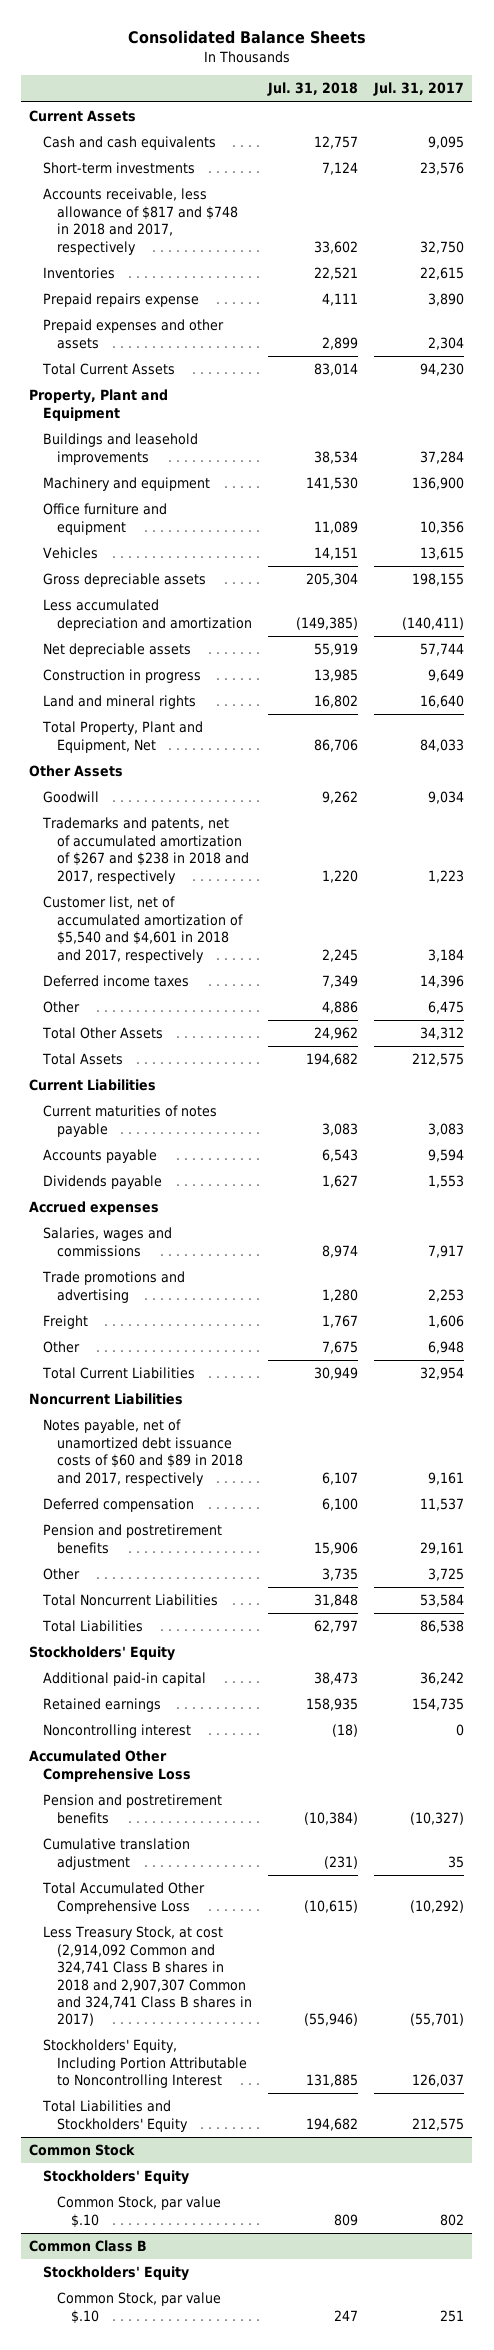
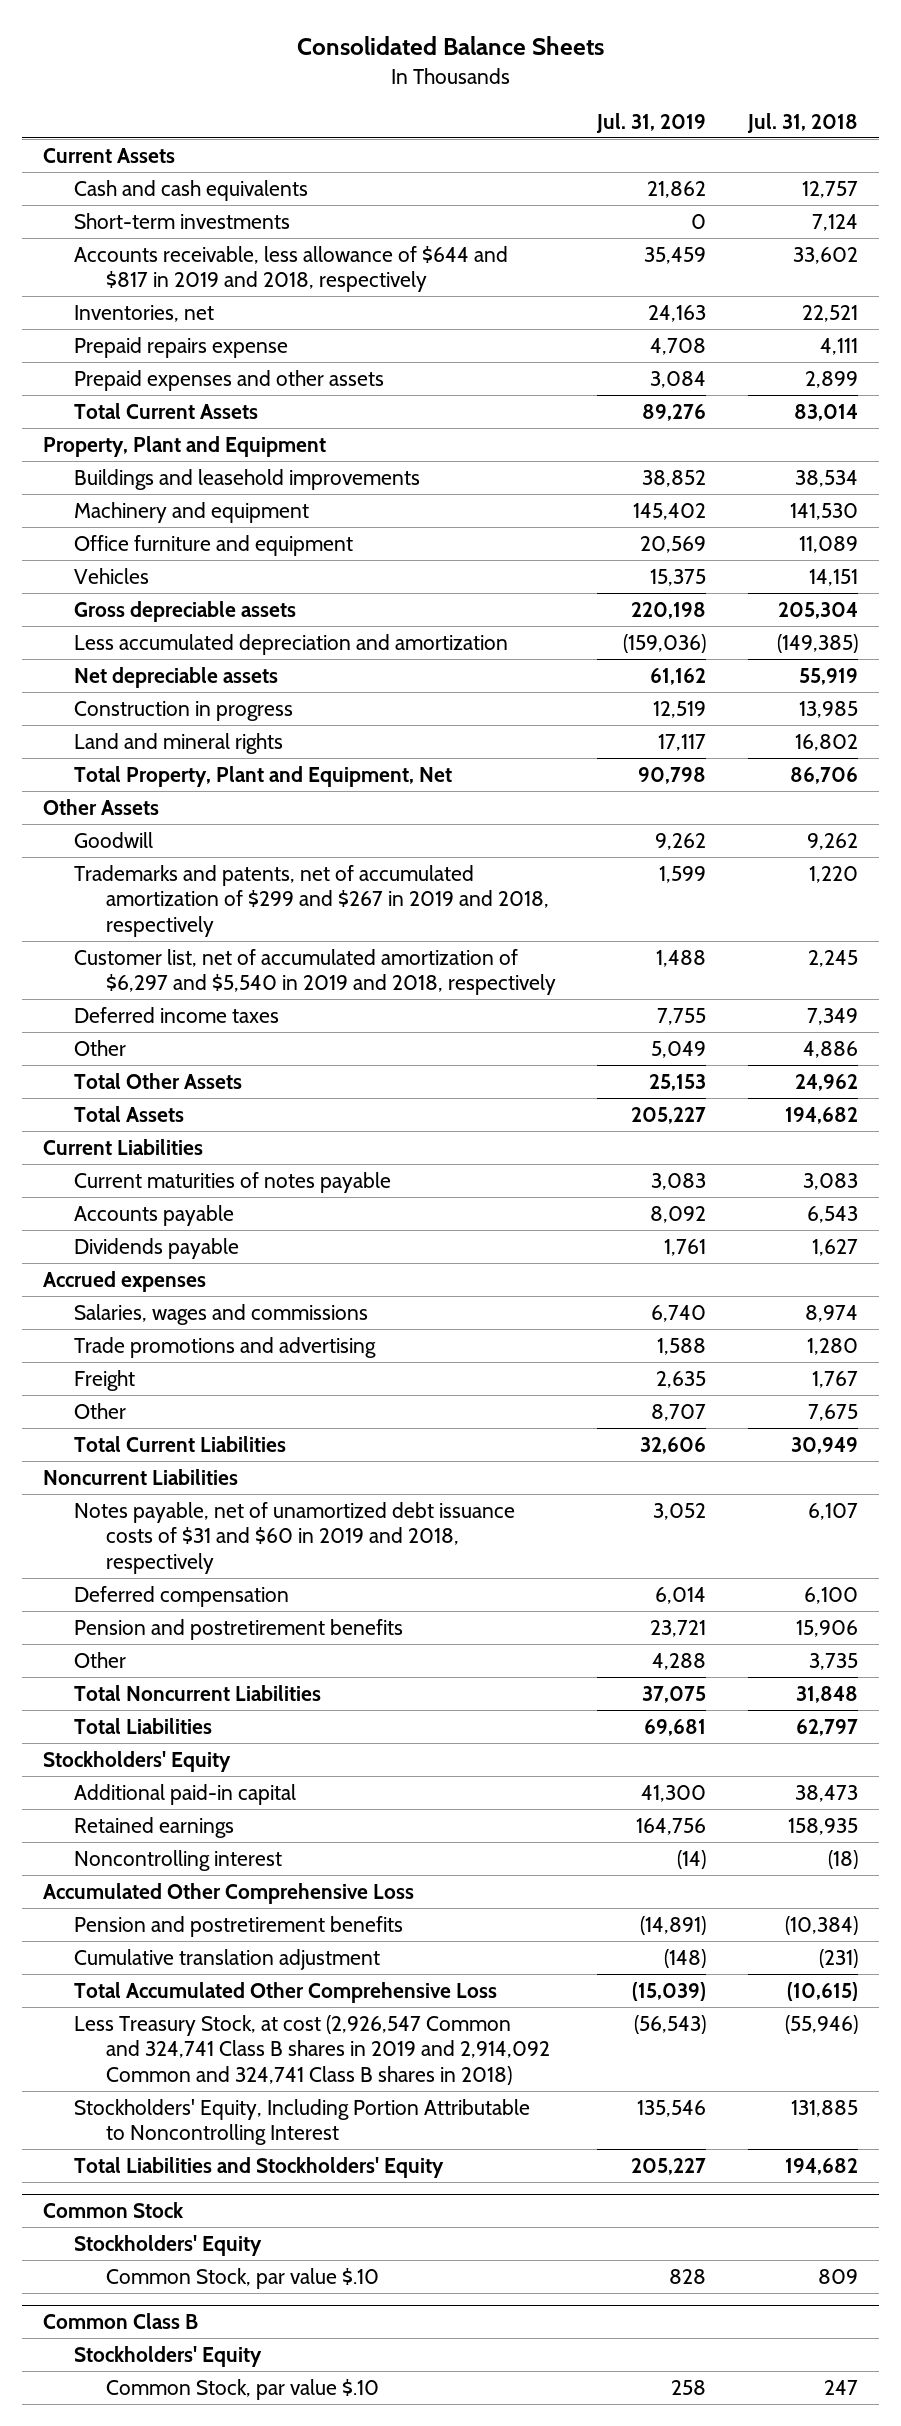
- | Jul. 31, 2018 | Jul. 31, 2017
+ | Jul. 31, 2019 | Jul. 31, 2018
- Accounts receivable, less allowance of $817 and $748 in 2018 and 2017, respectively | 33,602 | 32,750
- Inventories | 22,521 | 22,615
+ Accounts receivable, less allowance of $644 and $817 in 2019 and 2018, respectively | 35,459 | 33,602
+ Inventories, net | 24,163 | 22,521
- Trademarks and patents, net of accumulated amortization of $267 and $238 in 2018 and 2017, respectively | 1,220 | 1,223
- Customer list, net of accumulated amortization of $5,540 and $4,601 in 2018 and 2017, respectively | 2,245 | 3,184
+ Trademarks and patents, net of accumulated amortization of $299 and $267 in 2019 and 2018, respectively | 1,599 | 1,220
+ Customer list, net of accumulated amortization of $6,297 and $5,540 in 2019 and 2018, respectively | 1,488 | 2,245
- Notes payable, net of unamortized debt issuance costs of $60 and $89 in 2018 and 2017, respectively | 6,107 | 9,161
+ Notes payable, net of unamortized debt issuance costs of $31 and $60 in 2019 and 2018, respectively | 3,052 | 6,107
- Less Treasury Stock, at cost (2,914,092 Common and 324,741 Class B shares in 2018 and 2,907,307 Common and 324,741 Class B shares in 2017) | (55,946) | (55,701)
+ Less Treasury Stock, at cost (2,926,547 Common and 324,741 Class B shares in 2019 and 2,914,092 Common and 324,741 Class B shares in 2018) | (56,543) | (55,946)

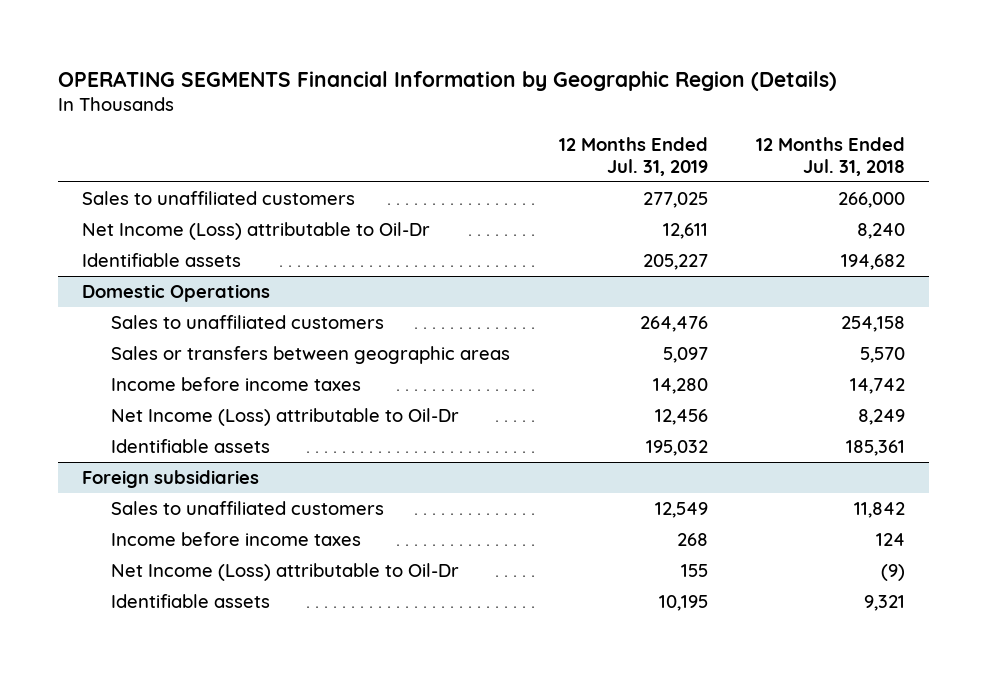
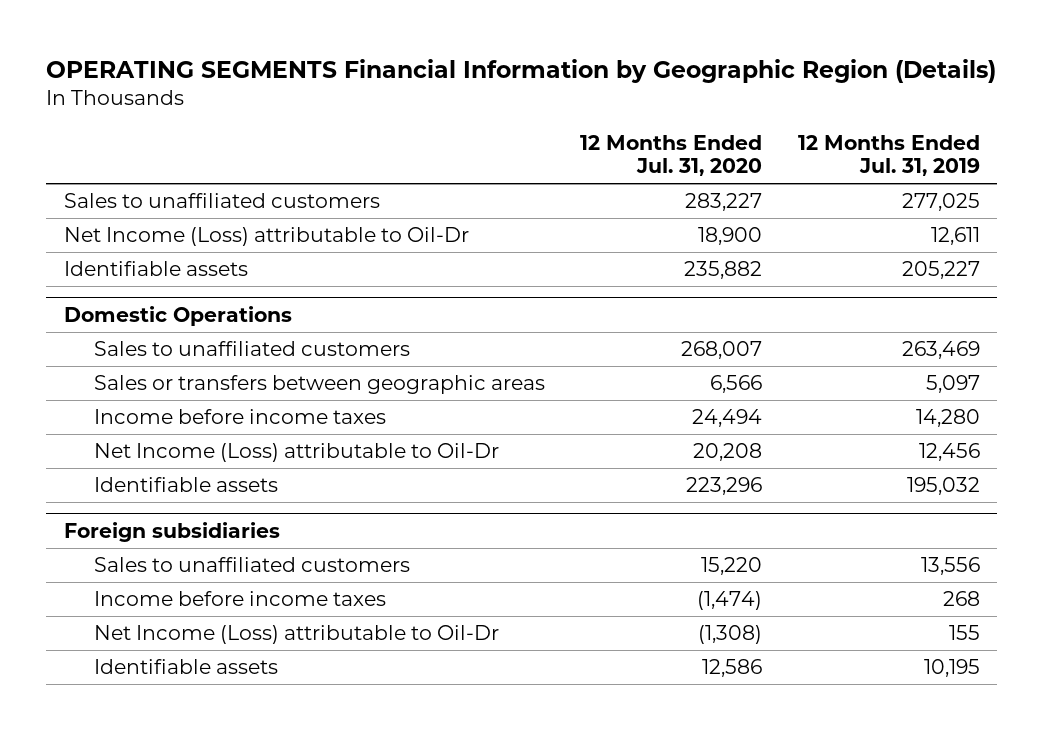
- | 12 Months Ended Jul. 31, 2019 | 12 Months Ended Jul. 31, 2018
+ | 12 Months Ended Jul. 31, 2020 | 12 Months Ended Jul. 31, 2019
@ Domestic Operations
- Sales to unaffiliated customers | 264,476 | 254,158
+ Sales to unaffiliated customers | 268,007 | 263,469
@ Foreign subsidiaries
- Sales to unaffiliated customers | 12,549 | 11,842
+ Sales to unaffiliated customers | 15,220 | 13,556

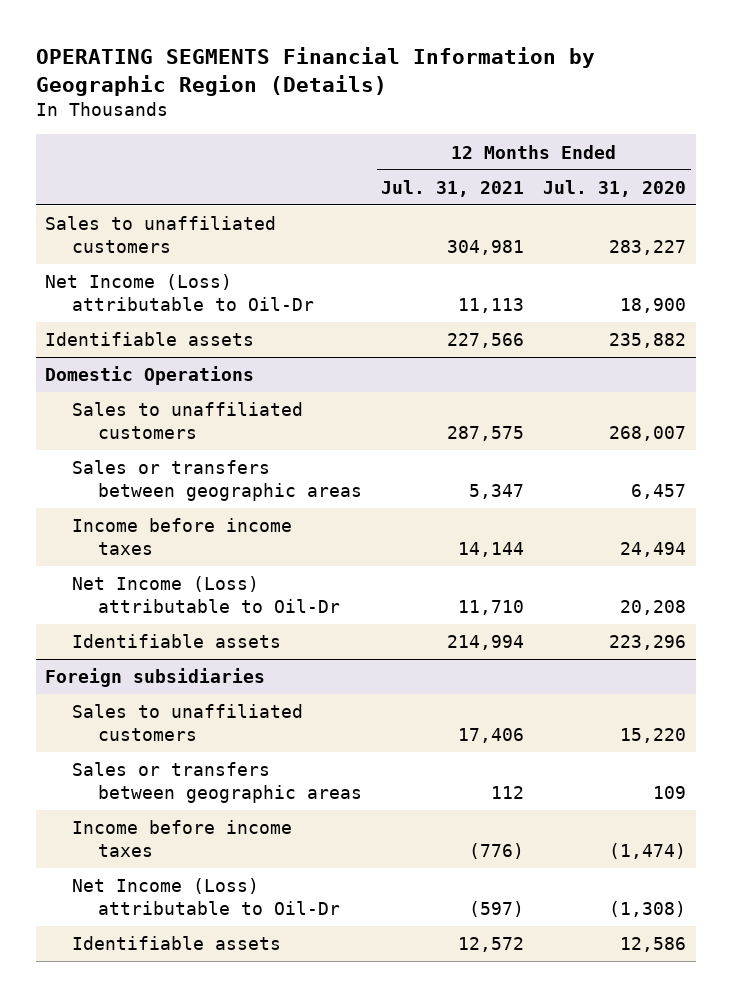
- | 12 Months Ended Jul. 31, 2020 | 12 Months Ended Jul. 31, 2019
+ | 12 Months Ended Jul. 31, 2021 | 12 Months Ended Jul. 31, 2020
@ Domestic Operations
- Sales or transfers between geographic areas | 6,566 | 5,097
+ Sales or transfers between geographic areas | 5,347 | 6,457
@ Foreign subsidiaries
+ Sales or transfers between geographic areas | 112 | 109

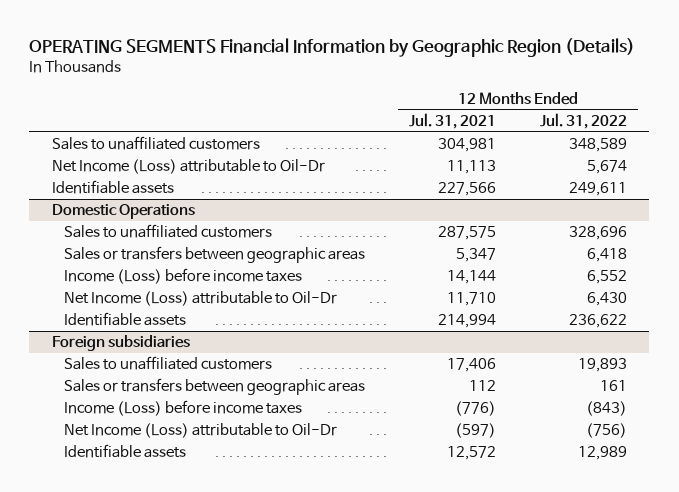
- | 12 Months Ended Jul. 31, 2021 | 12 Months Ended Jul. 31, 2020
+ | 12 Months Ended Jul. 31, 2021 | 12 Months Ended Jul. 31, 2022
@ Domestic Operations
- Income before income taxes | 14,144 | 24,494
+ Income (Loss) before income taxes | 14,144 | 6,552
@ Foreign subsidiaries
- Income before income taxes | (776) | (1,474)
+ Income (Loss) before income taxes | (776) | (843)

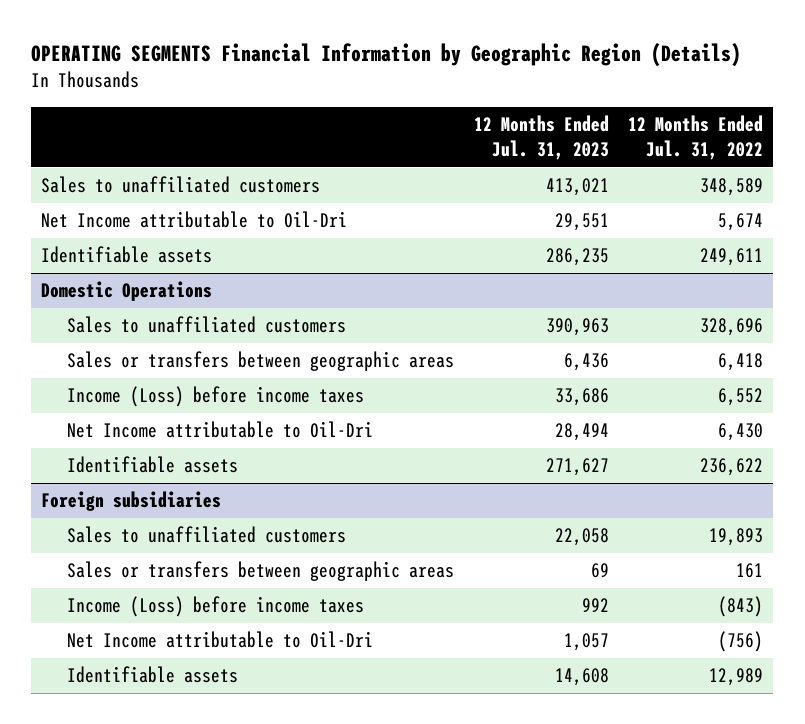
- | 12 Months Ended Jul. 31, 2021 | 12 Months Ended Jul. 31, 2022
+ | 12 Months Ended Jul. 31, 2023 | 12 Months Ended Jul. 31, 2022
- Net Income (Loss) attributable to Oil-Dr | 11,113 | 5,674
+ Net Income attributable to Oil-Dri | 29,551 | 5,674
@ Domestic Operations
- Net Income (Loss) attributable to Oil-Dr | 11,710 | 6,430
+ Net Income attributable to Oil-Dri | 28,494 | 6,430
@ Foreign subsidiaries
- Net Income (Loss) attributable to Oil-Dr | (597) | (756)
+ Net Income attributable to Oil-Dri | 1,057 | (756)

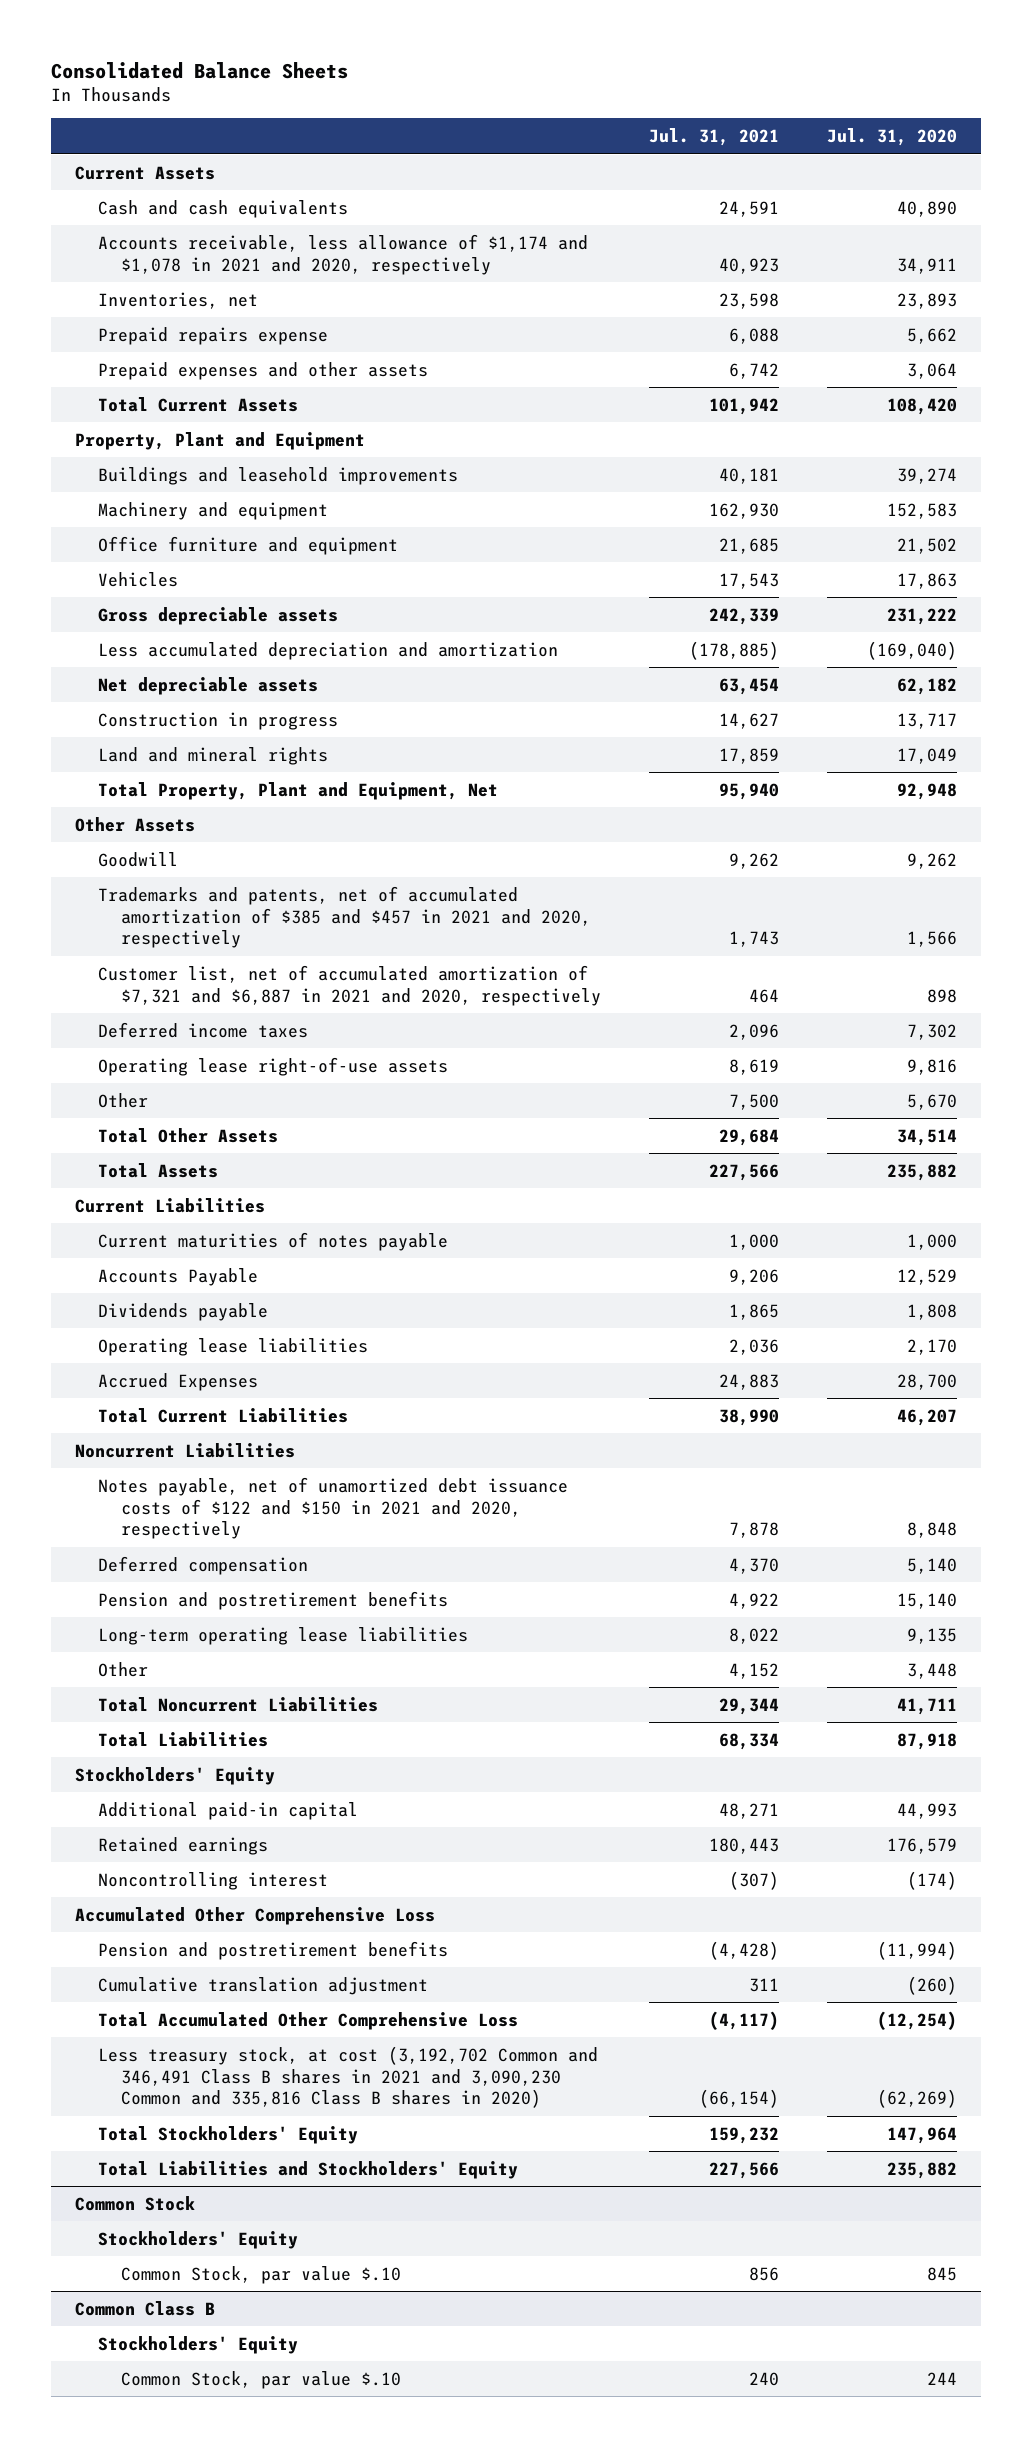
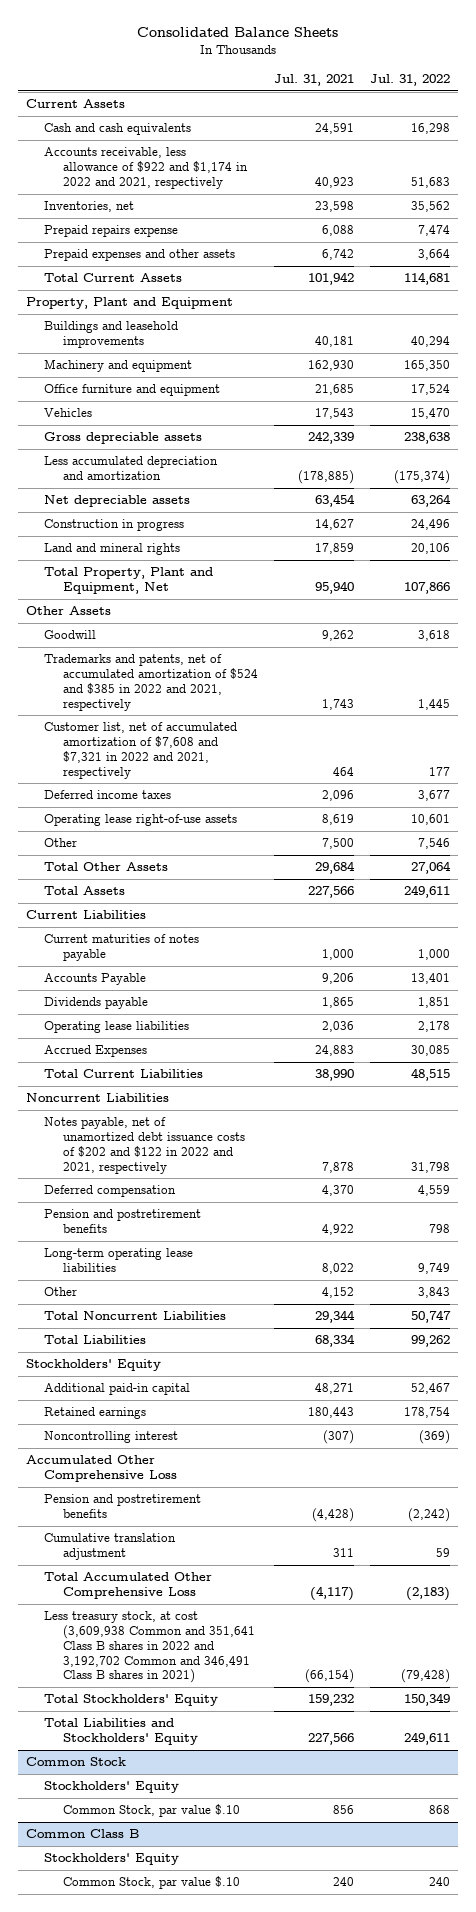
- | Jul. 31, 2021 | Jul. 31, 2020
+ | Jul. 31, 2021 | Jul. 31, 2022
- Accounts receivable, less allowance of $1,174 and $1,078 in 2021 and 2020, respectively | 40,923 | 34,911
+ Accounts receivable, less allowance of $922 and $1,174 in 2022 and 2021, respectively | 40,923 | 51,683
- Trademarks and patents, net of accumulated amortization of $385 and $457 in 2021 and 2020, respectively | 1,743 | 1,566
- Customer list, net of accumulated amortization of $7,321 and $6,887 in 2021 and 2020, respectively | 464 | 898
+ Trademarks and patents, net of accumulated amortization of $524 and $385 in 2022 and 2021, respectively | 1,743 | 1,445
+ Customer list, net of accumulated amortization of $7,608 and $7,321 in 2022 and 2021, respectively | 464 | 177
- Notes payable, net of unamortized debt issuance costs of $122 and $150 in 2021 and 2020, respectively | 7,878 | 8,848
+ Notes payable, net of unamortized debt issuance costs of $202 and $122 in 2022 and 2021, respectively | 7,878 | 31,798
- Less treasury stock, at cost (3,192,702 Common and 346,491 Class B shares in 2021 and 3,090,230 Common and 335,816 Class B shares in 2020) | (66,154) | (62,269)
+ Less treasury stock, at cost (3,609,938 Common and 351,641 Class B shares in 2022 and 3,192,702 Common and 346,491 Class B shares in 2021) | (66,154) | (79,428)

